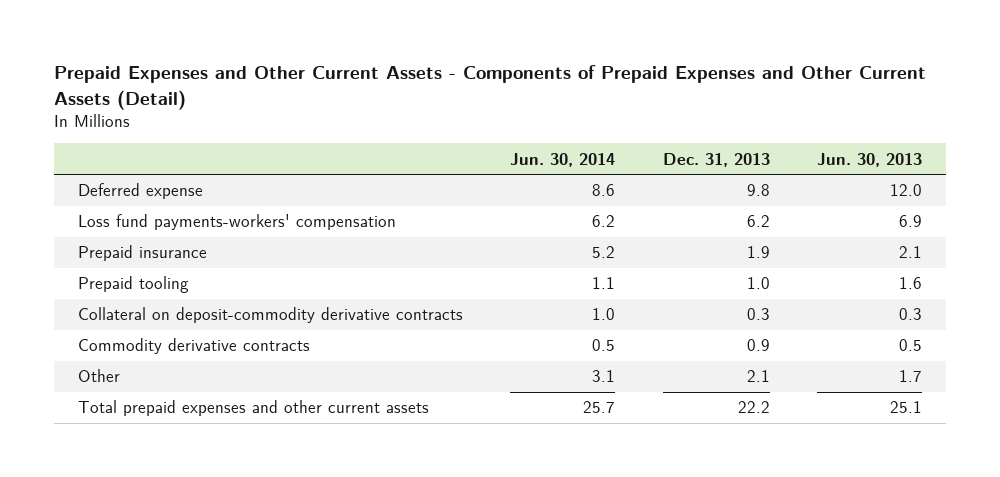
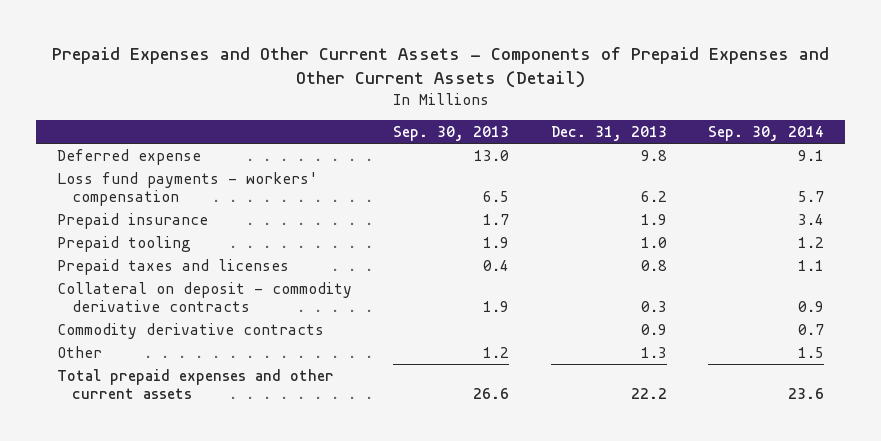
- | Jun. 30, 2014 | Dec. 31, 2013 | Jun. 30, 2013
+ | Sep. 30, 2013 | Dec. 31, 2013 | Sep. 30, 2014
- Loss fund payments-workers' compensation | 6.2 | 6.2 | 6.9
+ Loss fund payments - workers' compensation | 6.5 | 6.2 | 5.7
- Collateral on deposit-commodity derivative contracts | 1.0 | 0.3 | 0.3
+ Prepaid taxes and licenses | 0.4 | 0.8 | 1.1
+ Collateral on deposit - commodity derivative contracts | 1.9 | 0.3 | 0.9
- Other | 3.1 | 2.1 | 1.7
+ Other | 1.2 | 1.3 | 1.5

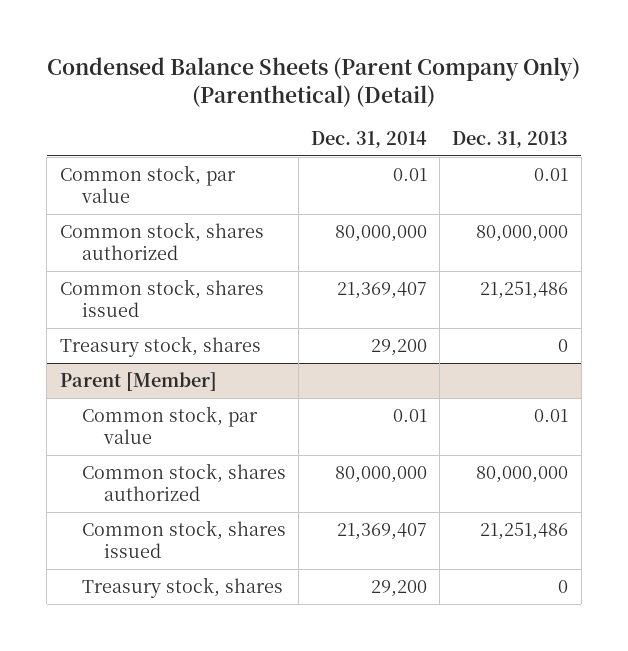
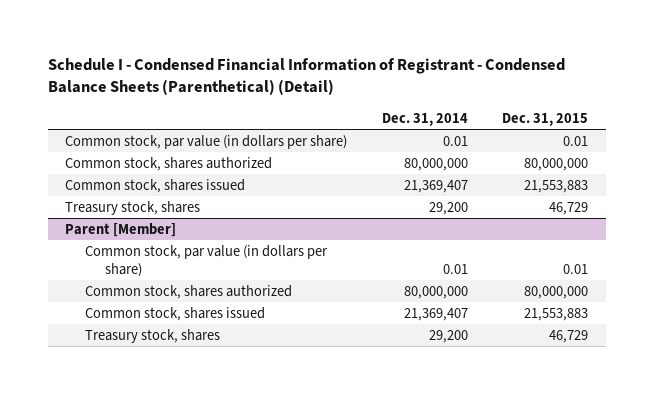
- Condensed Balance Sheets (Parent Company Only) (Parenthetical) (Detail)
+ Schedule I - Condensed Financial Information of Registrant - Condensed Balance Sheets (Parenthetical) (Detail)
- | Dec. 31, 2014 | Dec. 31, 2013
+ | Dec. 31, 2014 | Dec. 31, 2015
- Common stock, par value | 0.01 | 0.01
+ Common stock, par value (in dollars per share) | 0.01 | 0.01
@ Parent [Member]
- Common stock, par value | 0.01 | 0.01
+ Common stock, par value (in dollars per share) | 0.01 | 0.01

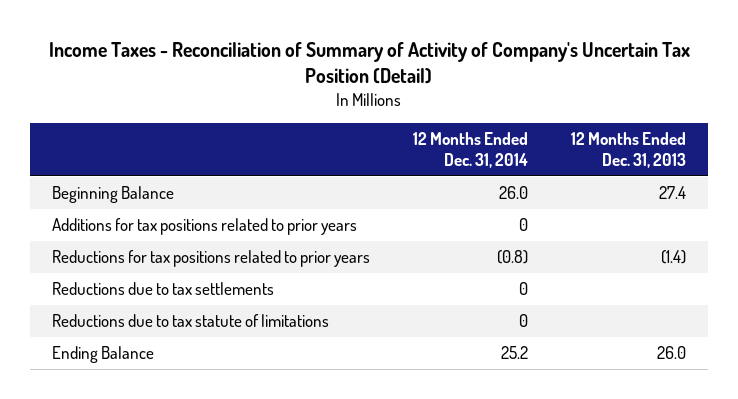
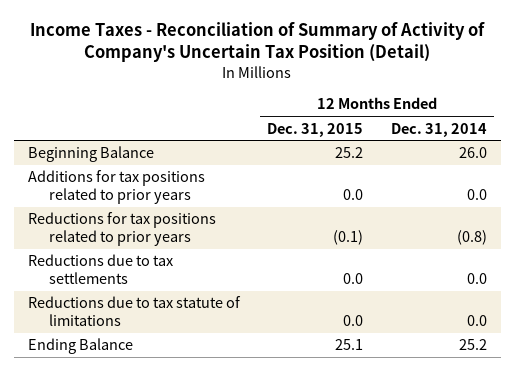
- | 12 Months Ended Dec. 31, 2014 | 12 Months Ended Dec. 31, 2013
+ | 12 Months Ended Dec. 31, 2015 | 12 Months Ended Dec. 31, 2014
- Additions for tax positions related to prior years | 0 |
+ Additions for tax positions related to prior years | 0.0 | 0.0
- Reductions due to tax settlements | 0 |
- Reductions due to tax statute of limitations | 0 |
+ Reductions due to tax settlements | 0.0 | 0.0
+ Reductions due to tax statute of limitations | 0.0 | 0.0

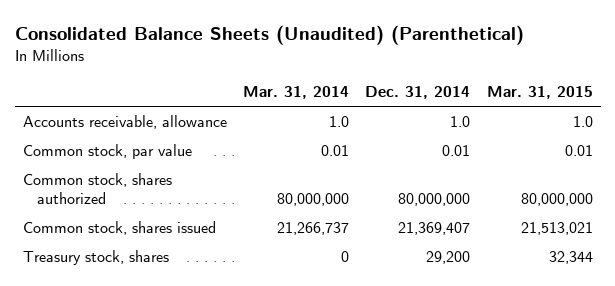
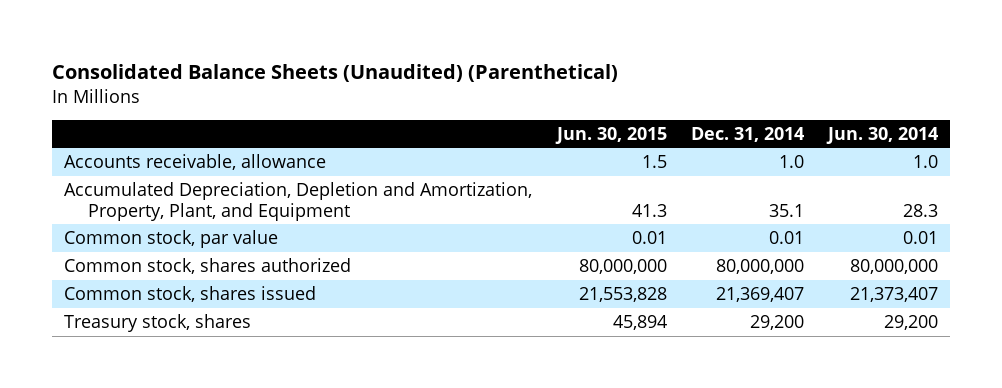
- | Mar. 31, 2014 | Dec. 31, 2014 | Mar. 31, 2015
+ | Jun. 30, 2015 | Dec. 31, 2014 | Jun. 30, 2014
+ Accumulated Depreciation, Depletion and Amortization, Property, Plant, and Equipment | 41.3 | 35.1 | 28.3

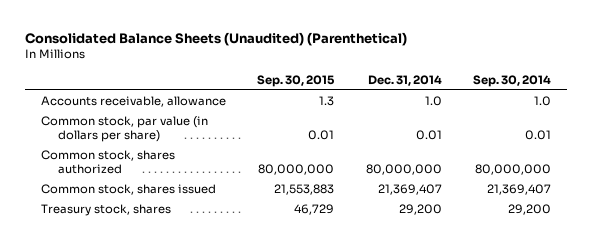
- | Jun. 30, 2015 | Dec. 31, 2014 | Jun. 30, 2014
+ | Sep. 30, 2015 | Dec. 31, 2014 | Sep. 30, 2014
- Accumulated Depreciation, Depletion and Amortization, Property, Plant, and Equipment | 41.3 | 35.1 | 28.3
- Common stock, par value | 0.01 | 0.01 | 0.01
+ Common stock, par value (in dollars per share) | 0.01 | 0.01 | 0.01

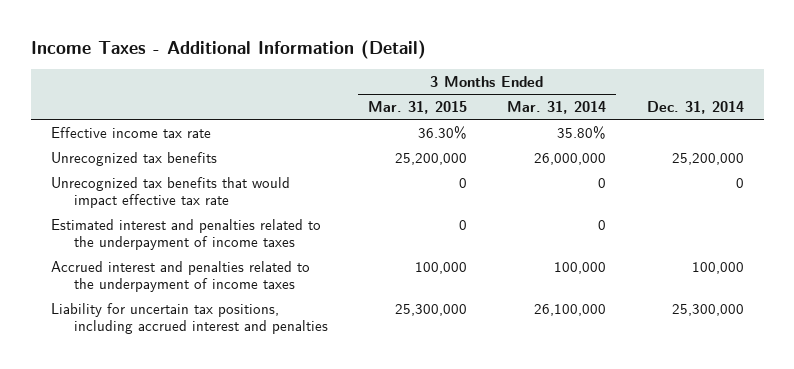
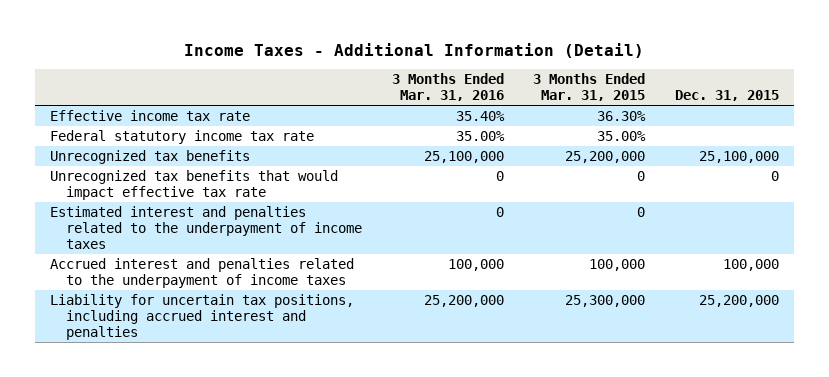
- | 3 Months Ended Mar. 31, 2015 | 3 Months Ended Mar. 31, 2014 | Dec. 31, 2014
+ | 3 Months Ended Mar. 31, 2016 | 3 Months Ended Mar. 31, 2015 | Dec. 31, 2015
+ Federal statutory income tax rate | 35.00% | 35.00% |

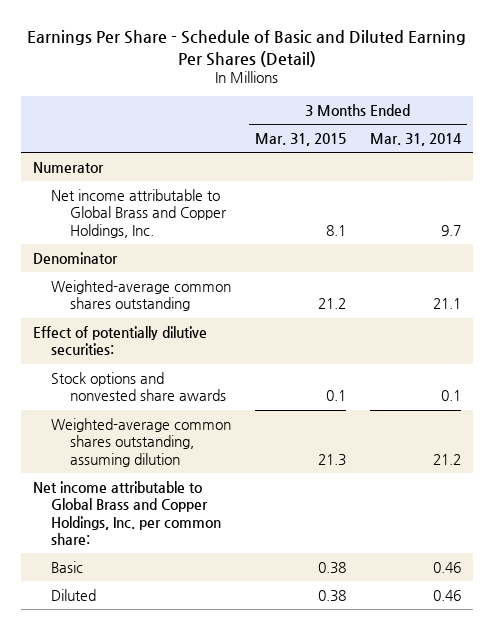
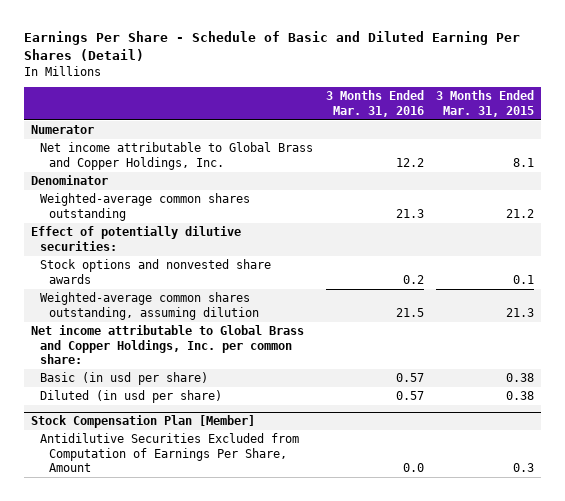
- | 3 Months Ended Mar. 31, 2015 | 3 Months Ended Mar. 31, 2014
+ | 3 Months Ended Mar. 31, 2016 | 3 Months Ended Mar. 31, 2015
- Basic | 0.38 | 0.46
- Diluted | 0.38 | 0.46
+ Basic (in usd per share) | 0.57 | 0.38
+ Diluted (in usd per share) | 0.57 | 0.38
+ Stock Compensation Plan [Member]
+ Antidilutive Securities Excluded from Computation of Earnings Per Share, Amount | 0.0 | 0.3

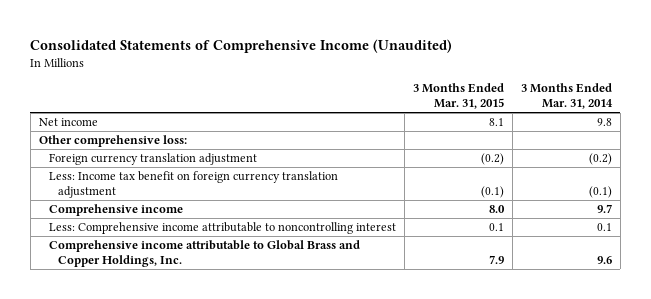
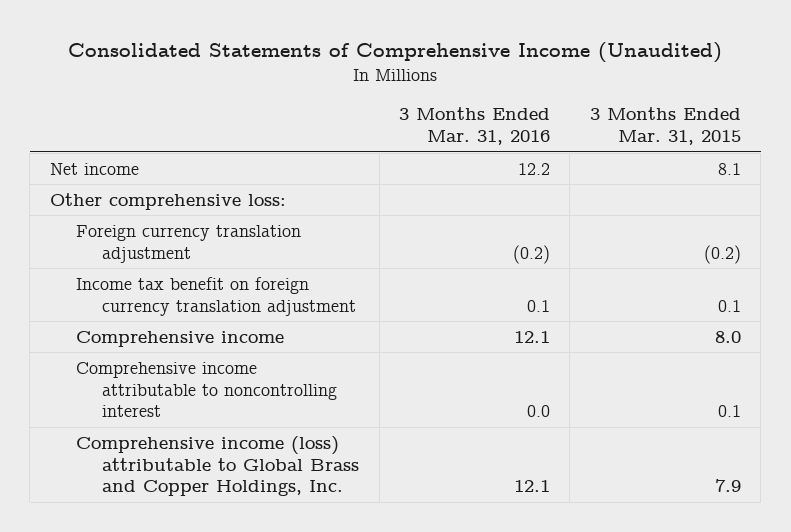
- | 3 Months Ended Mar. 31, 2015 | 3 Months Ended Mar. 31, 2014
+ | 3 Months Ended Mar. 31, 2016 | 3 Months Ended Mar. 31, 2015
- Less: Income tax benefit on foreign currency translation adjustment | (0.1) | (0.1)
+ Income tax benefit on foreign currency translation adjustment | 0.1 | 0.1
- Less: Comprehensive income attributable to noncontrolling interest | 0.1 | 0.1
- Comprehensive income attributable to Global Brass and Copper Holdings, Inc. | 7.9 | 9.6
+ Comprehensive income attributable to noncontrolling interest | 0.0 | 0.1
+ Comprehensive income (loss) attributable to Global Brass and Copper Holdings, Inc. | 12.1 | 7.9

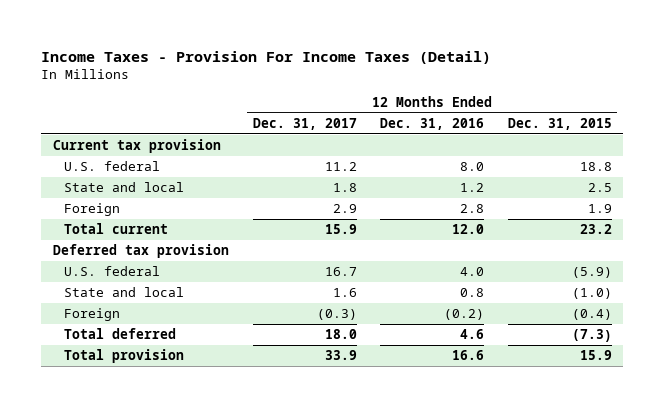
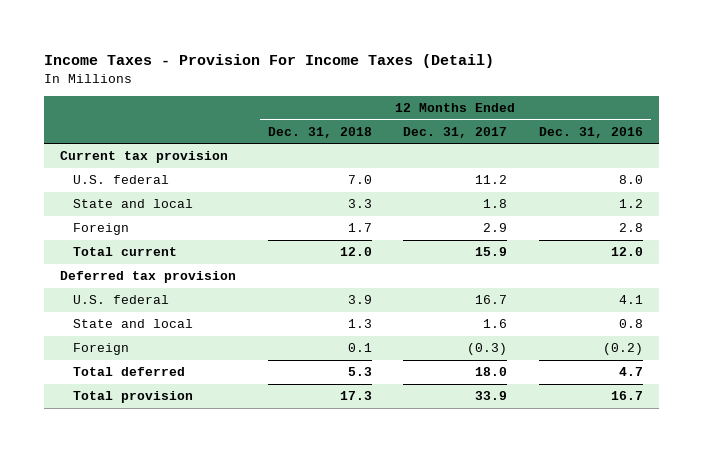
- | 12 Months Ended Dec. 31, 2017 | 12 Months Ended Dec. 31, 2016 | 12 Months Ended Dec. 31, 2015
+ | 12 Months Ended Dec. 31, 2018 | 12 Months Ended Dec. 31, 2017 | 12 Months Ended Dec. 31, 2016
- U.S. federal | 16.7 | 4.0 | (5.9)
+ U.S. federal | 3.9 | 16.7 | 4.1
- Total deferred | 18.0 | 4.6 | (7.3)
- Total provision | 33.9 | 16.6 | 15.9
+ Total deferred | 5.3 | 18.0 | 4.7
+ Total provision | 17.3 | 33.9 | 16.7

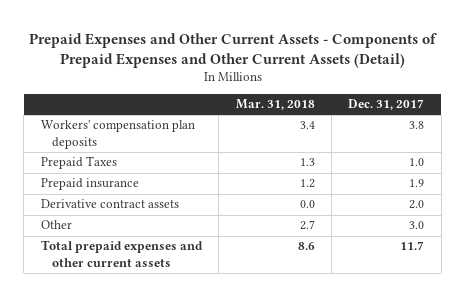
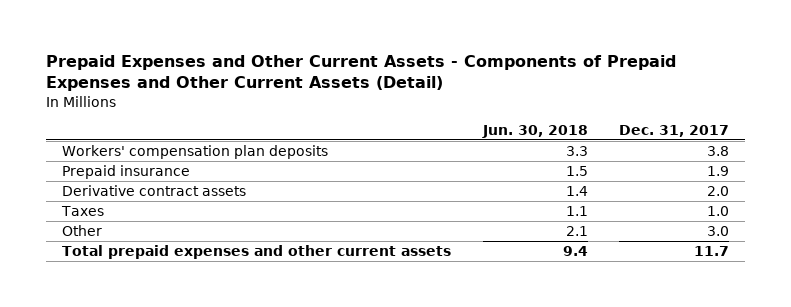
- | Mar. 31, 2018 | Dec. 31, 2017
+ | Jun. 30, 2018 | Dec. 31, 2017
- Prepaid Taxes | 1.3 | 1.0
+ Taxes | 1.1 | 1.0

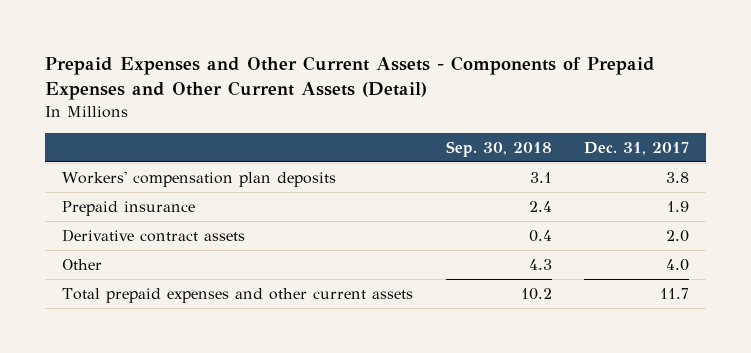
- | Jun. 30, 2018 | Dec. 31, 2017
+ | Sep. 30, 2018 | Dec. 31, 2017
- Taxes | 1.1 | 1.0
- Other | 2.1 | 3.0
+ Other | 4.3 | 4.0

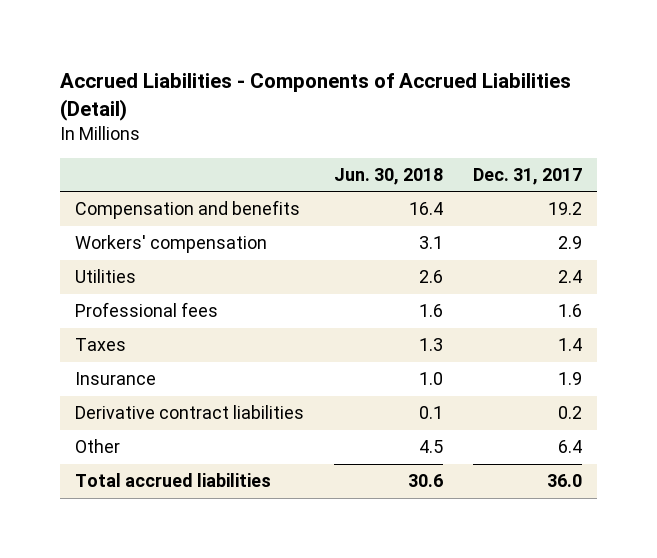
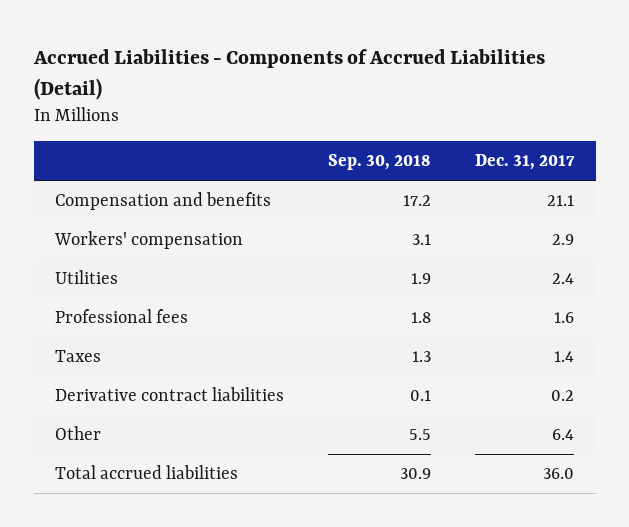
- | Jun. 30, 2018 | Dec. 31, 2017
+ | Sep. 30, 2018 | Dec. 31, 2017
- Compensation and benefits | 16.4 | 19.2
+ Compensation and benefits | 17.2 | 21.1
- Insurance | 1.0 | 1.9

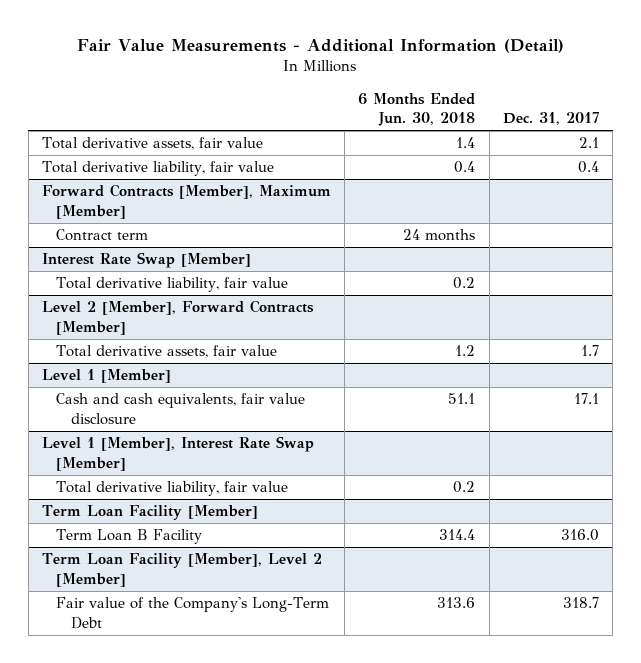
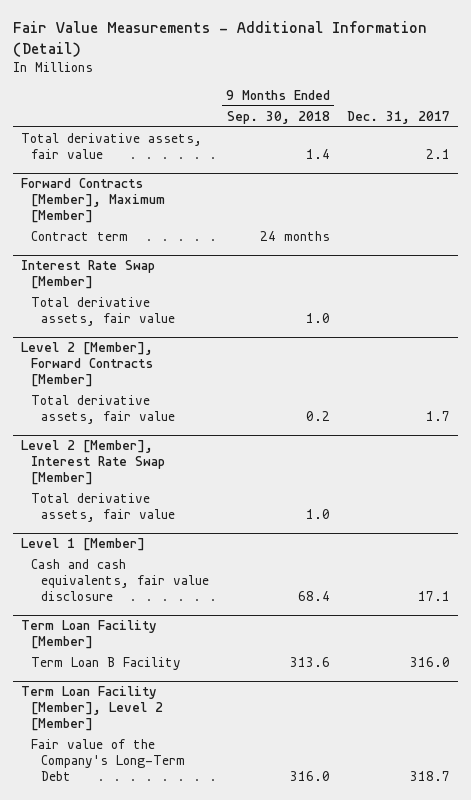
- | 6 Months Ended Jun. 30, 2018 | Dec. 31, 2017
+ | 9 Months Ended Sep. 30, 2018 | Dec. 31, 2017
- Total derivative liability, fair value | 0.4 | 0.4
@ Interest Rate Swap [Member]
- Total derivative liability, fair value | 0.2 |
+ Total derivative assets, fair value | 1.0 |
+ Level 2 [Member], Interest Rate Swap [Member]
+ Total derivative assets, fair value | 1.0 |
- Level 1 [Member], Interest Rate Swap [Member]
- Total derivative liability, fair value | 0.2 |

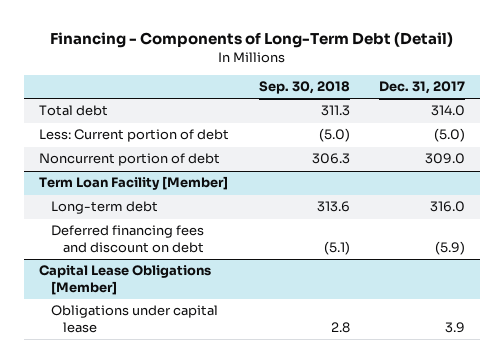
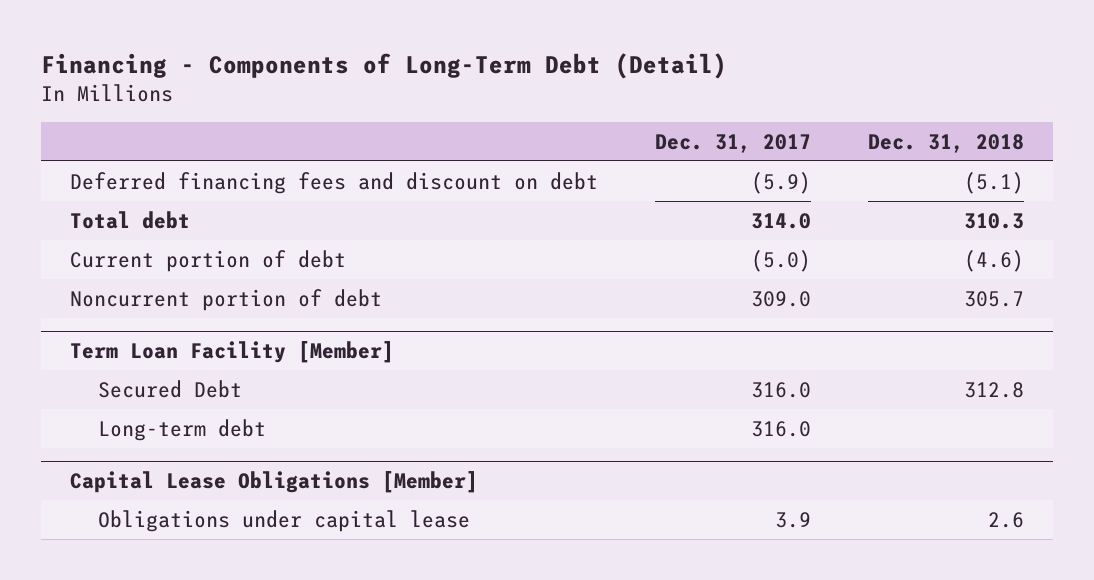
- | Sep. 30, 2018 | Dec. 31, 2017
+ | Dec. 31, 2017 | Dec. 31, 2018
+ Deferred financing fees and discount on debt | (5.9) | (5.1)
- Less: Current portion of debt | (5.0) | (5.0)
+ Current portion of debt | (5.0) | (4.6)
@ Term Loan Facility [Member]
+ Secured Debt | 316.0 | 312.8
- Deferred financing fees and discount on debt | (5.1) | (5.9)

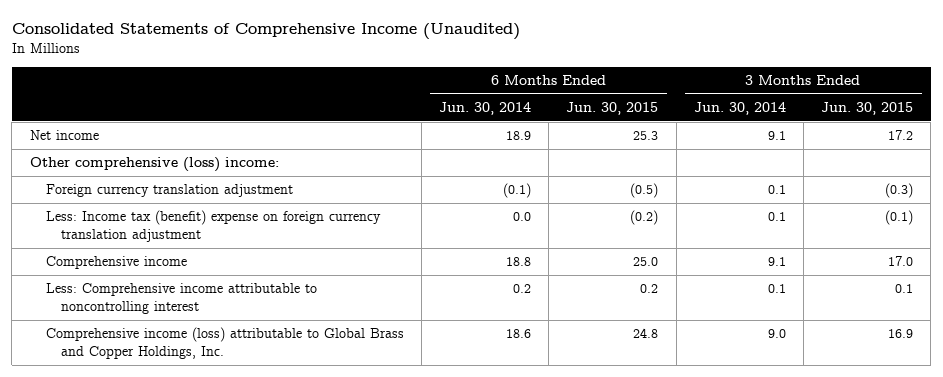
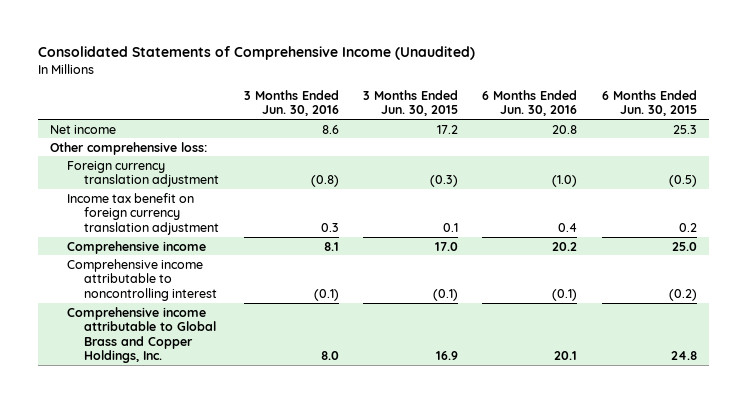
- | 6 Months Ended Jun. 30, 2014 | 6 Months Ended Jun. 30, 2015 | 3 Months Ended Jun. 30, 2014 | 3 Months Ended Jun. 30, 2015
+ | 3 Months Ended Jun. 30, 2016 | 3 Months Ended Jun. 30, 2015 | 6 Months Ended Jun. 30, 2016 | 6 Months Ended Jun. 30, 2015
- Other comprehensive (loss) income:
+ Other comprehensive loss:
- Less: Income tax (benefit) expense on foreign currency translation adjustment | 0.0 | (0.2) | 0.1 | (0.1)
+ Income tax benefit on foreign currency translation adjustment | 0.3 | 0.1 | 0.4 | 0.2
- Less: Comprehensive income attributable to noncontrolling interest | 0.2 | 0.2 | 0.1 | 0.1
- Comprehensive income (loss) attributable to Global Brass and Copper Holdings, Inc. | 18.6 | 24.8 | 9.0 | 16.9
+ Comprehensive income attributable to noncontrolling interest | (0.1) | (0.1) | (0.1) | (0.2)
+ Comprehensive income attributable to Global Brass and Copper Holdings, Inc. | 8.0 | 16.9 | 20.1 | 24.8

